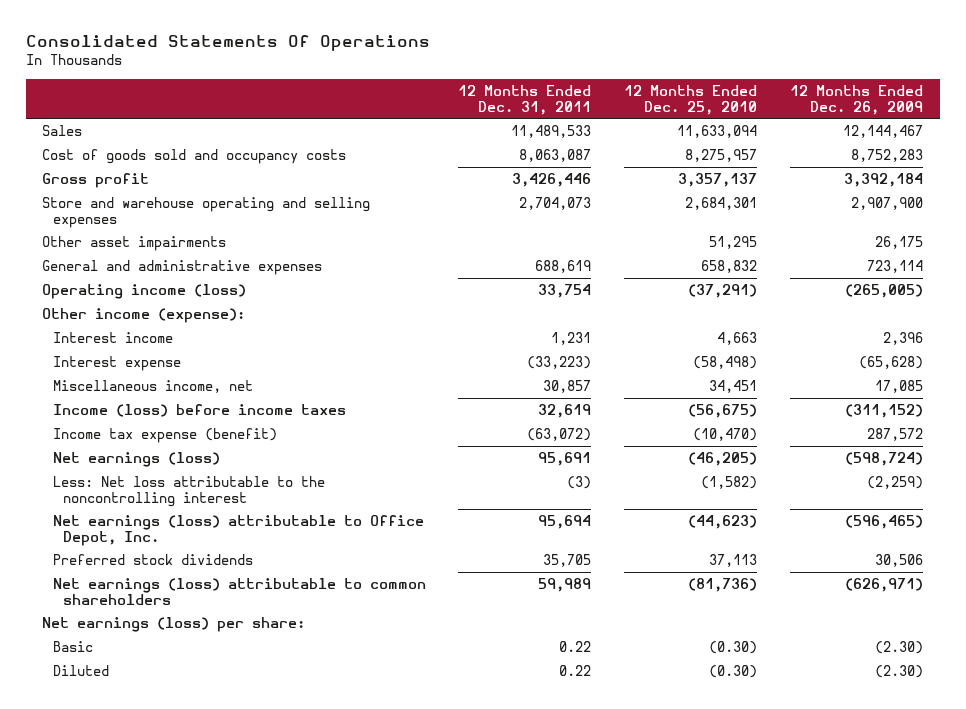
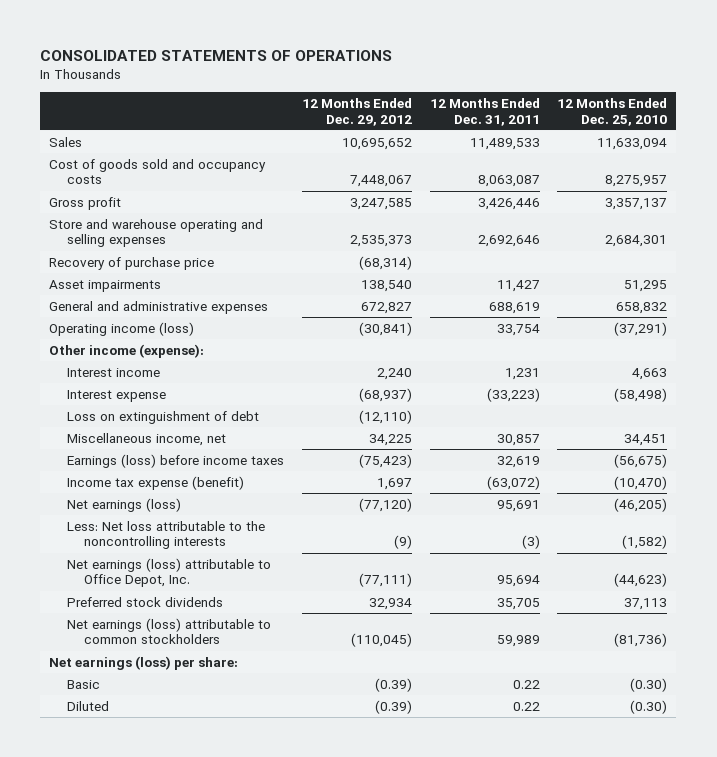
- Consolidated Statements Of Operations
+ CONSOLIDATED STATEMENTS OF OPERATIONS
- | 12 Months Ended Dec. 31, 2011 | 12 Months Ended Dec. 25, 2010 | 12 Months Ended Dec. 26, 2009
+ | 12 Months Ended Dec. 29, 2012 | 12 Months Ended Dec. 31, 2011 | 12 Months Ended Dec. 25, 2010
- Store and warehouse operating and selling expenses | 2,704,073 | 2,684,301 | 2,907,900
- Other asset impairments | | 51,295 | 26,175
+ Store and warehouse operating and selling expenses | 2,535,373 | 2,692,646 | 2,684,301
+ Recovery of purchase price | (68,314) | |
+ Asset impairments | 138,540 | 11,427 | 51,295
+ Loss on extinguishment of debt | (12,110) | |
- Income (loss) before income taxes | 32,619 | (56,675) | (311,152)
+ Earnings (loss) before income taxes | (75,423) | 32,619 | (56,675)
- Less: Net loss attributable to the noncontrolling interest | (3) | (1,582) | (2,259)
+ Less: Net loss attributable to the noncontrolling interests | (9) | (3) | (1,582)
- Net earnings (loss) attributable to common shareholders | 59,989 | (81,736) | (626,971)
+ Net earnings (loss) attributable to common stockholders | (110,045) | 59,989 | (81,736)

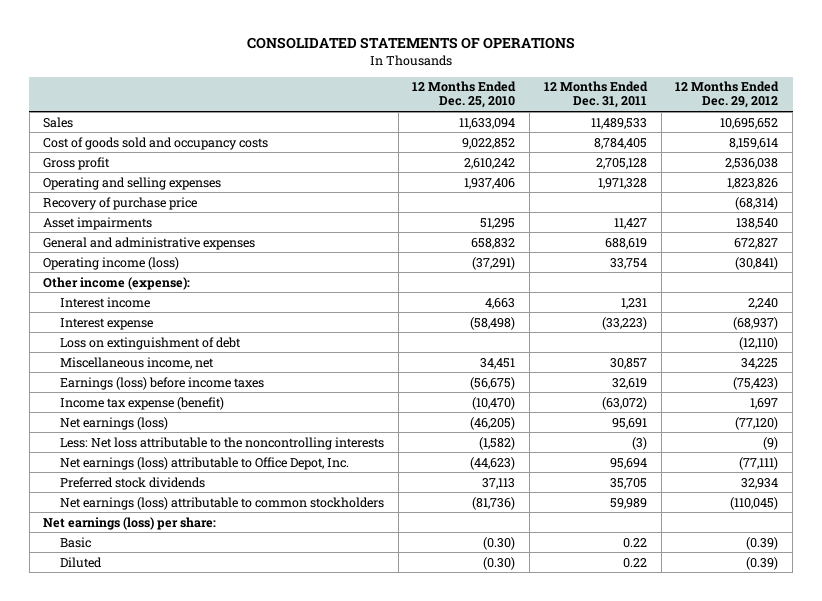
- | 12 Months Ended Dec. 29, 2012 | 12 Months Ended Dec. 31, 2011 | 12 Months Ended Dec. 25, 2010
+ | 12 Months Ended Dec. 25, 2010 | 12 Months Ended Dec. 31, 2011 | 12 Months Ended Dec. 29, 2012
- Cost of goods sold and occupancy costs | 7,448,067 | 8,063,087 | 8,275,957
- Gross profit | 3,247,585 | 3,426,446 | 3,357,137
- Store and warehouse operating and selling expenses | 2,535,373 | 2,692,646 | 2,684,301
+ Cost of goods sold and occupancy costs | 9,022,852 | 8,784,405 | 8,159,614
+ Gross profit | 2,610,242 | 2,705,128 | 2,536,038
+ Operating and selling expenses | 1,937,406 | 1,971,328 | 1,823,826

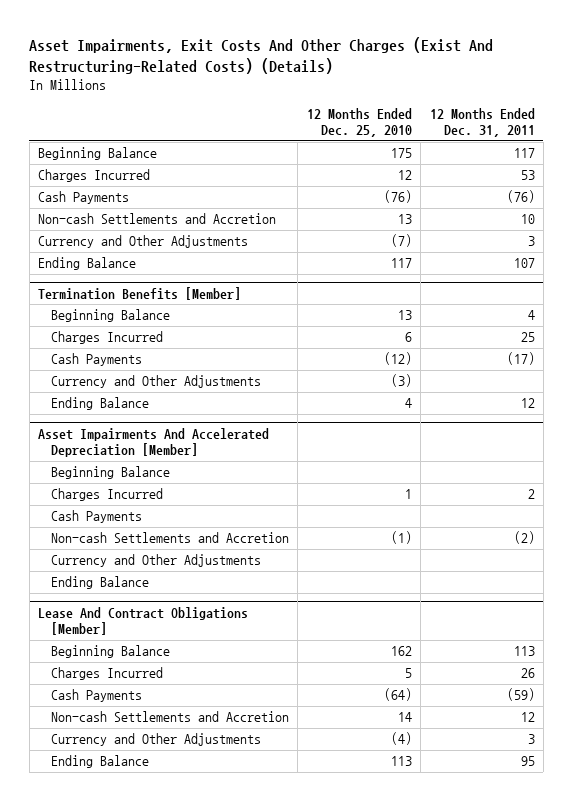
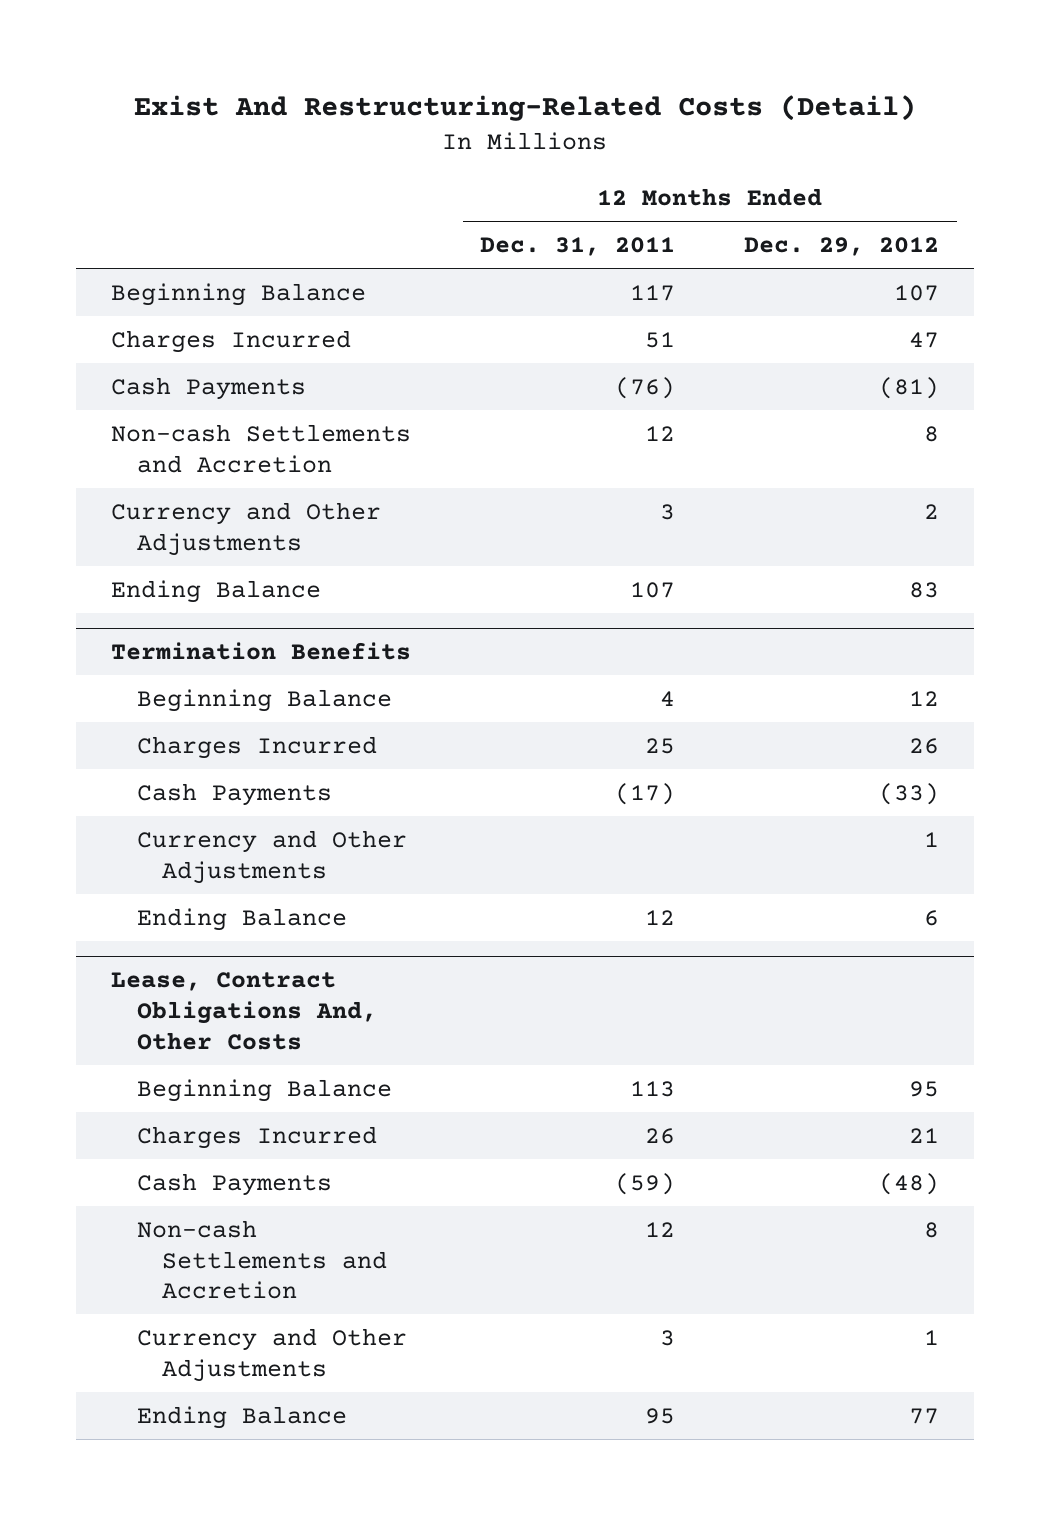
- Asset Impairments, Exit Costs And Other Charges (Exist And Restructuring-Related Costs) (Details)
+ Exist And Restructuring-Related Costs (Detail)
- | 12 Months Ended Dec. 25, 2010 | 12 Months Ended Dec. 31, 2011
+ | 12 Months Ended Dec. 31, 2011 | 12 Months Ended Dec. 29, 2012
- Charges Incurred | 12 | 53
+ Charges Incurred | 51 | 47
- Non-cash Settlements and Accretion | 13 | 10
+ Non-cash Settlements and Accretion | 12 | 8
- Termination Benefits [Member]
+ Termination Benefits
- Asset Impairments And Accelerated Depreciation [Member]
- Beginning Balance
- Charges Incurred | 1 | 2
- Cash Payments
- Non-cash Settlements and Accretion | (1) | (2)
- Currency and Other Adjustments
- Ending Balance
- Lease And Contract Obligations [Member]
+ Lease, Contract Obligations And, Other Costs

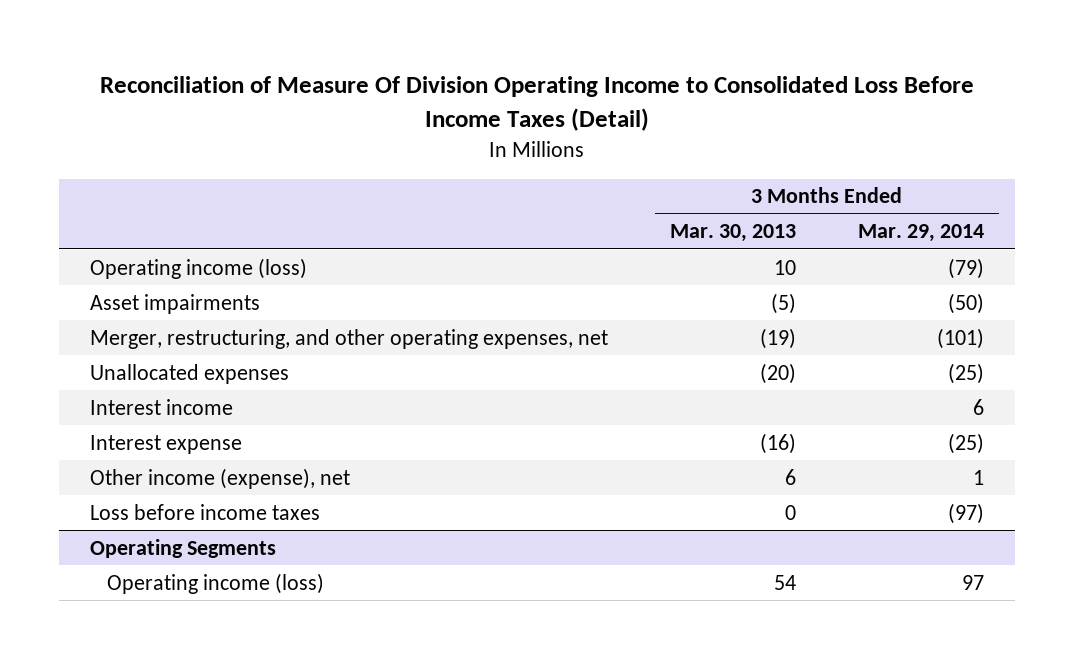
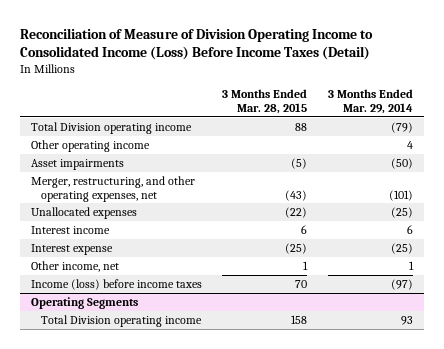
- Reconciliation of Measure Of Division Operating Income to Consolidated Loss Before Income Taxes (Detail)
+ Reconciliation of Measure of Division Operating Income to Consolidated Income (Loss) Before Income Taxes (Detail)
- | 3 Months Ended Mar. 30, 2013 | 3 Months Ended Mar. 29, 2014
+ | 3 Months Ended Mar. 28, 2015 | 3 Months Ended Mar. 29, 2014
- Operating income (loss) | 10 | (79)
+ Total Division operating income | 88 | (79)
+ Other operating income | | 4
- Other income (expense), net | 6 | 1
- Loss before income taxes | 0 | (97)
+ Other income, net | 1 | 1
+ Income (loss) before income taxes | 70 | (97)
@ Operating Segments
- Operating income (loss) | 54 | 97
+ Total Division operating income | 158 | 93

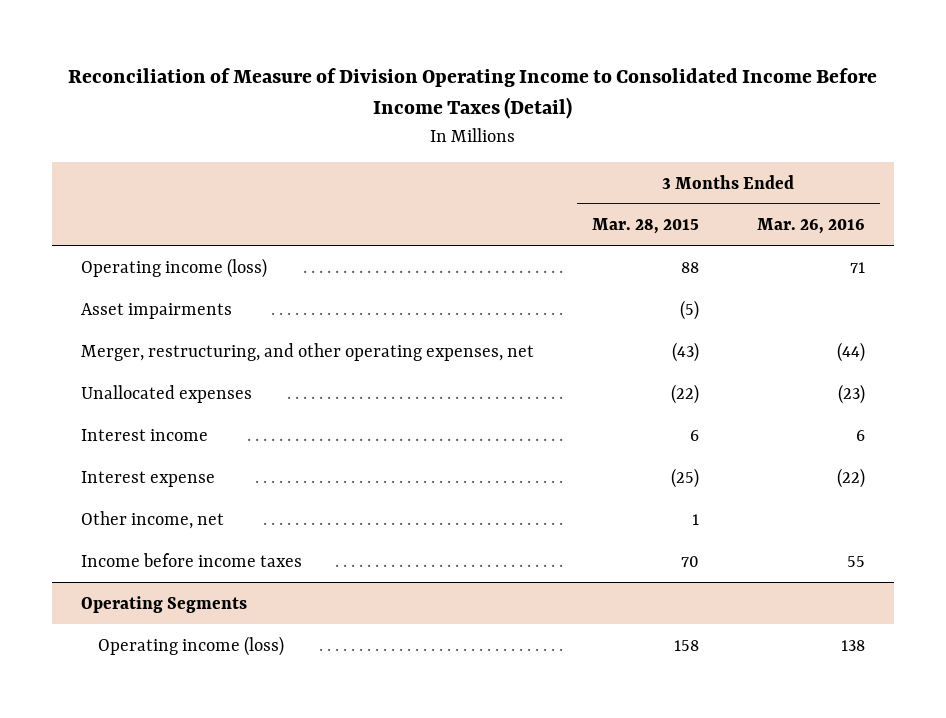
- Reconciliation of Measure of Division Operating Income to Consolidated Income (Loss) Before Income Taxes (Detail)
+ Reconciliation of Measure of Division Operating Income to Consolidated Income Before Income Taxes (Detail)
- | 3 Months Ended Mar. 28, 2015 | 3 Months Ended Mar. 29, 2014
+ | 3 Months Ended Mar. 28, 2015 | 3 Months Ended Mar. 26, 2016
- Total Division operating income | 88 | (79)
- Other operating income | | 4
+ Operating income (loss) | 88 | 71
- Income (loss) before income taxes | 70 | (97)
+ Income before income taxes | 70 | 55
@ Operating Segments
- Total Division operating income | 158 | 93
+ Operating income (loss) | 158 | 138

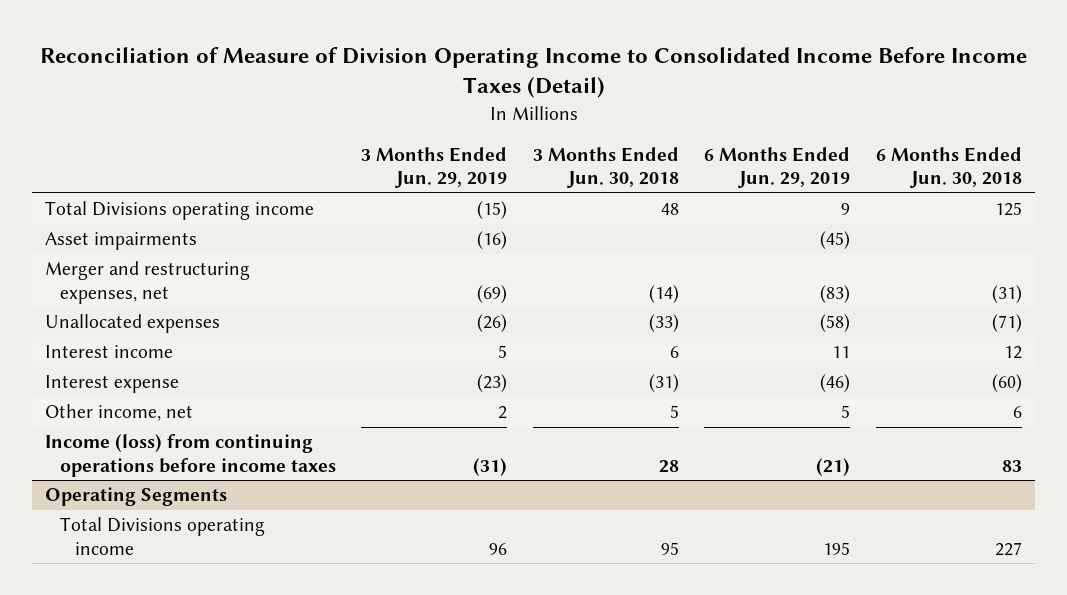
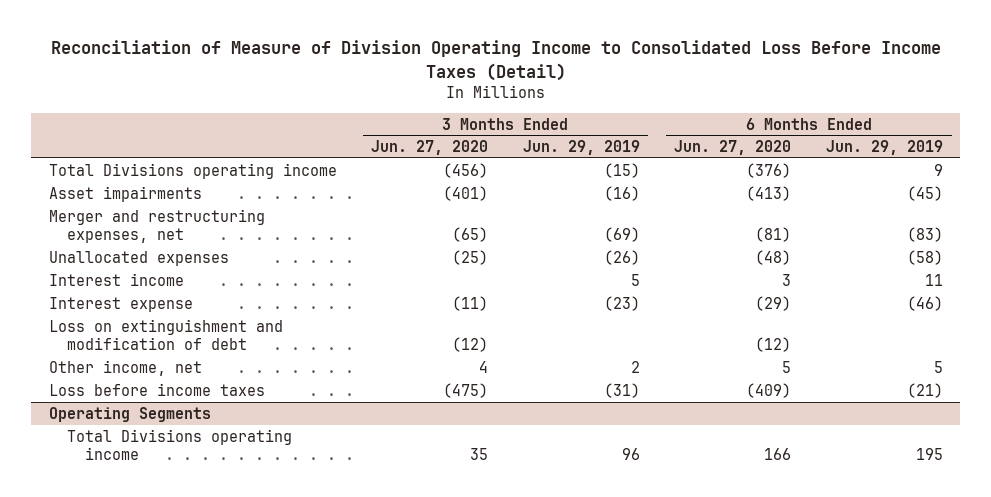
- Reconciliation of Measure of Division Operating Income to Consolidated Income Before Income Taxes (Detail)
+ Reconciliation of Measure of Division Operating Income to Consolidated Loss Before Income Taxes (Detail)
- | 3 Months Ended Jun. 29, 2019 | 3 Months Ended Jun. 30, 2018 | 6 Months Ended Jun. 29, 2019 | 6 Months Ended Jun. 30, 2018
+ | 3 Months Ended Jun. 27, 2020 | 3 Months Ended Jun. 29, 2019 | 6 Months Ended Jun. 27, 2020 | 6 Months Ended Jun. 29, 2019
+ Loss on extinguishment and modification of debt | (12) | | (12) |
- Income (loss) from continuing operations before income taxes | (31) | 28 | (21) | 83
+ Loss before income taxes | (475) | (31) | (409) | (21)

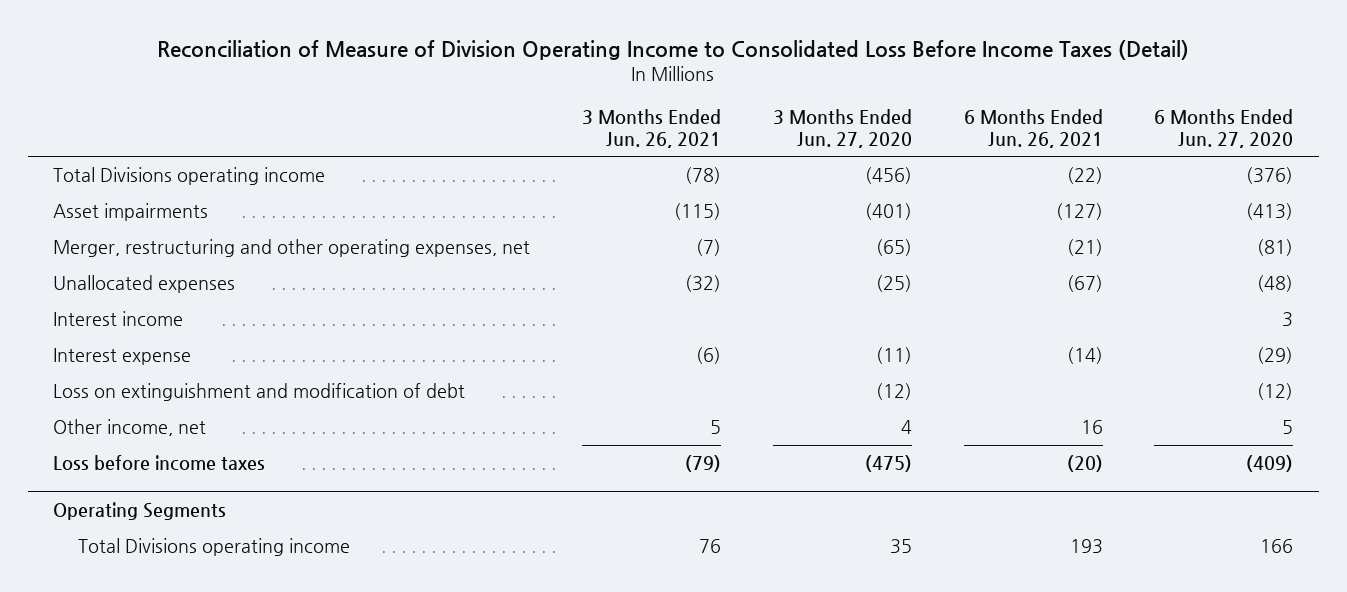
- | 3 Months Ended Jun. 27, 2020 | 3 Months Ended Jun. 29, 2019 | 6 Months Ended Jun. 27, 2020 | 6 Months Ended Jun. 29, 2019
+ | 3 Months Ended Jun. 26, 2021 | 3 Months Ended Jun. 27, 2020 | 6 Months Ended Jun. 26, 2021 | 6 Months Ended Jun. 27, 2020
- Merger and restructuring expenses, net | (65) | (69) | (81) | (83)
+ Merger, restructuring and other operating expenses, net | (7) | (65) | (21) | (81)

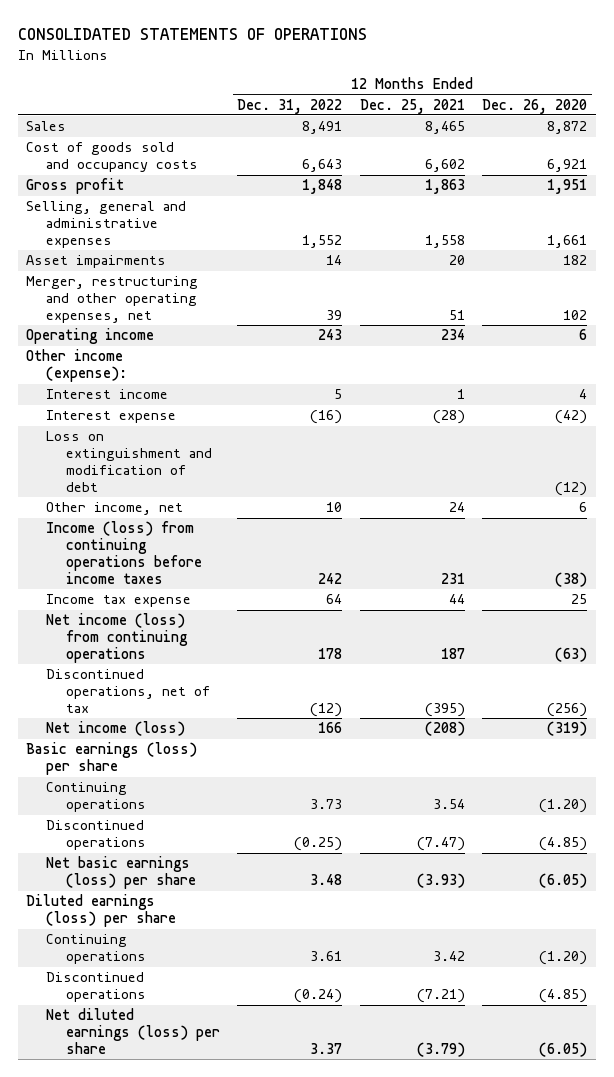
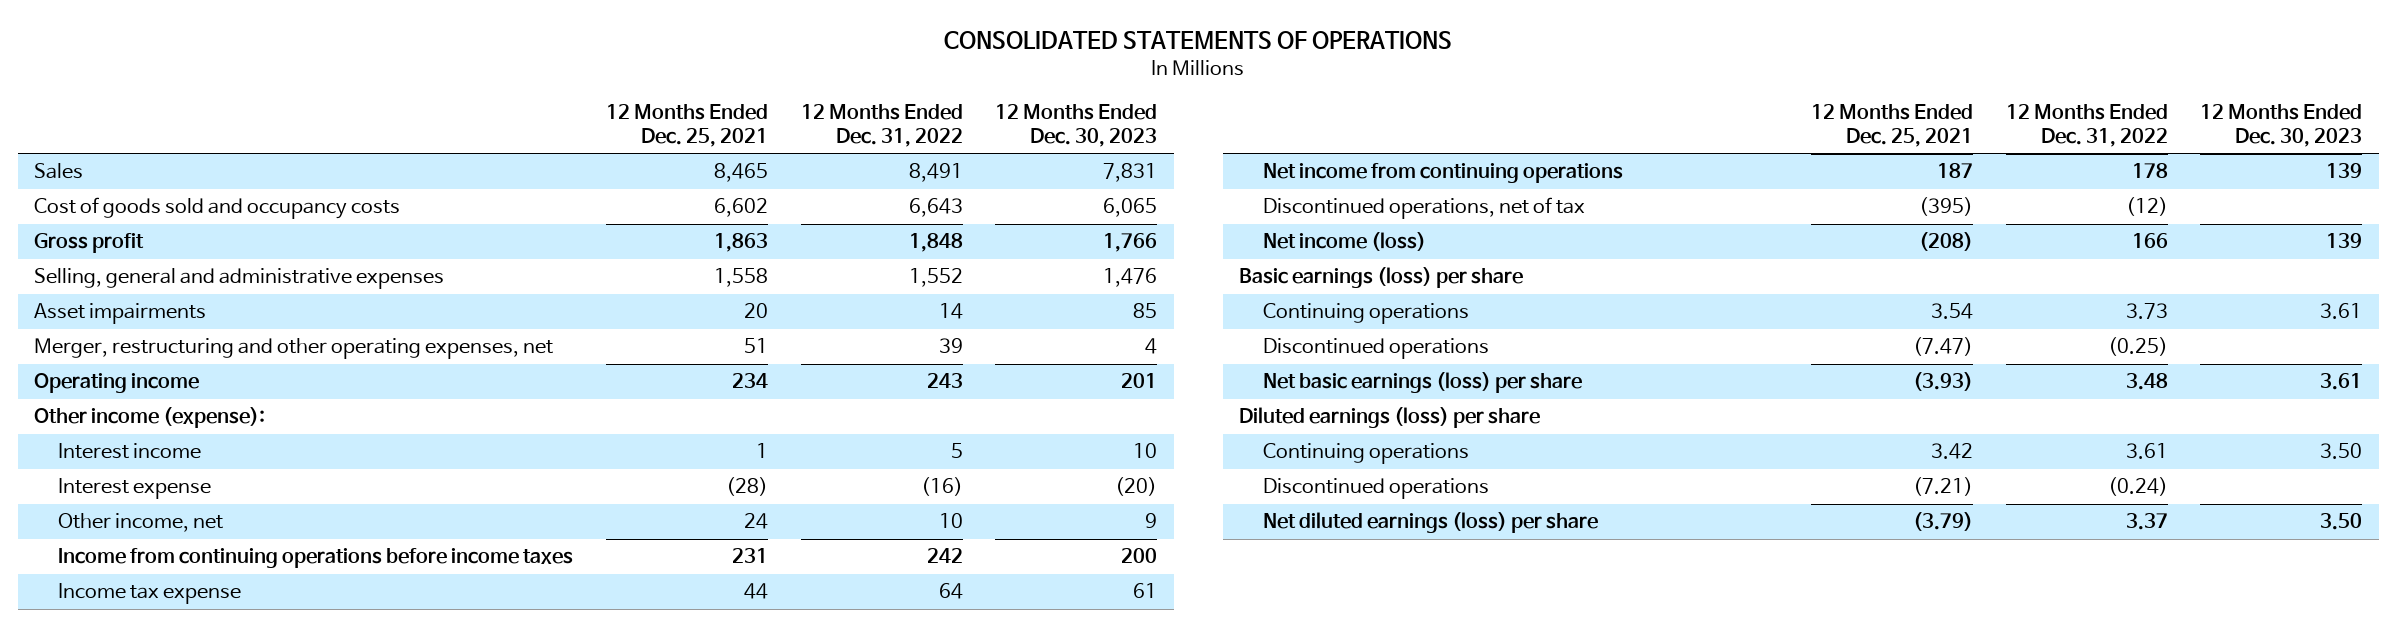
- | 12 Months Ended Dec. 31, 2022 | 12 Months Ended Dec. 25, 2021 | 12 Months Ended Dec. 26, 2020
+ | 12 Months Ended Dec. 25, 2021 | 12 Months Ended Dec. 31, 2022 | 12 Months Ended Dec. 30, 2023
- Loss on extinguishment and modification of debt | | | (12)
- Income (loss) from continuing operations before income taxes | 242 | 231 | (38)
+ Income from continuing operations before income taxes | 231 | 242 | 200
- Net income (loss) from continuing operations | 178 | 187 | (63)
+ Net income from continuing operations | 187 | 178 | 139

